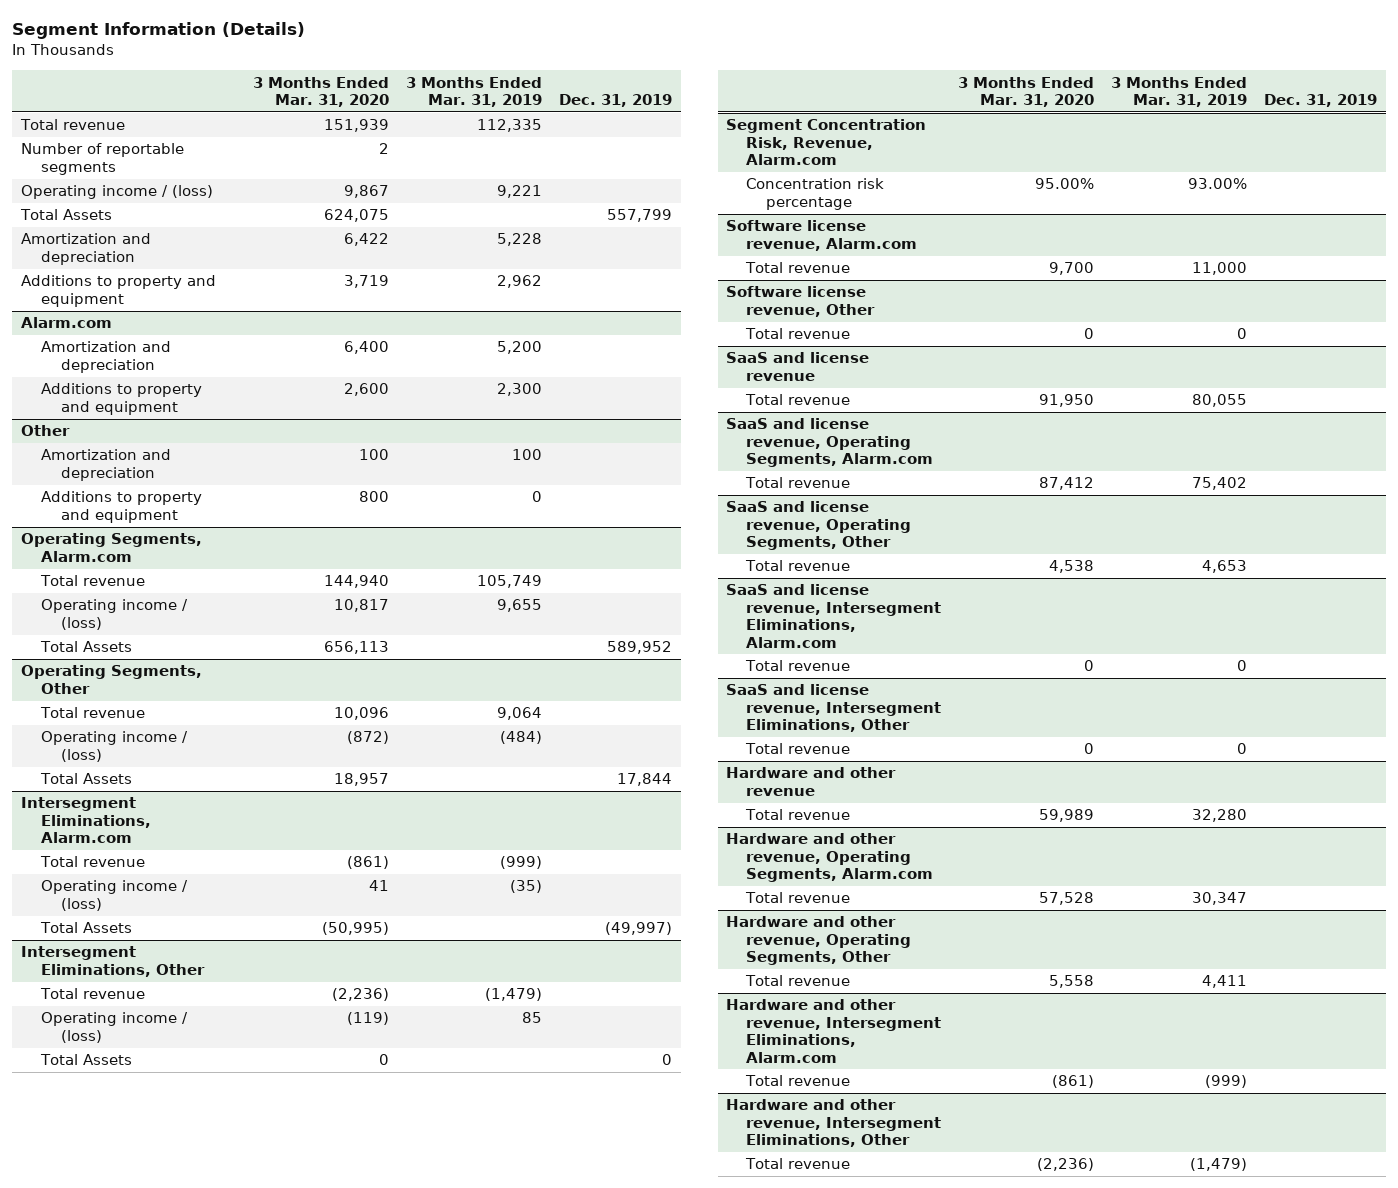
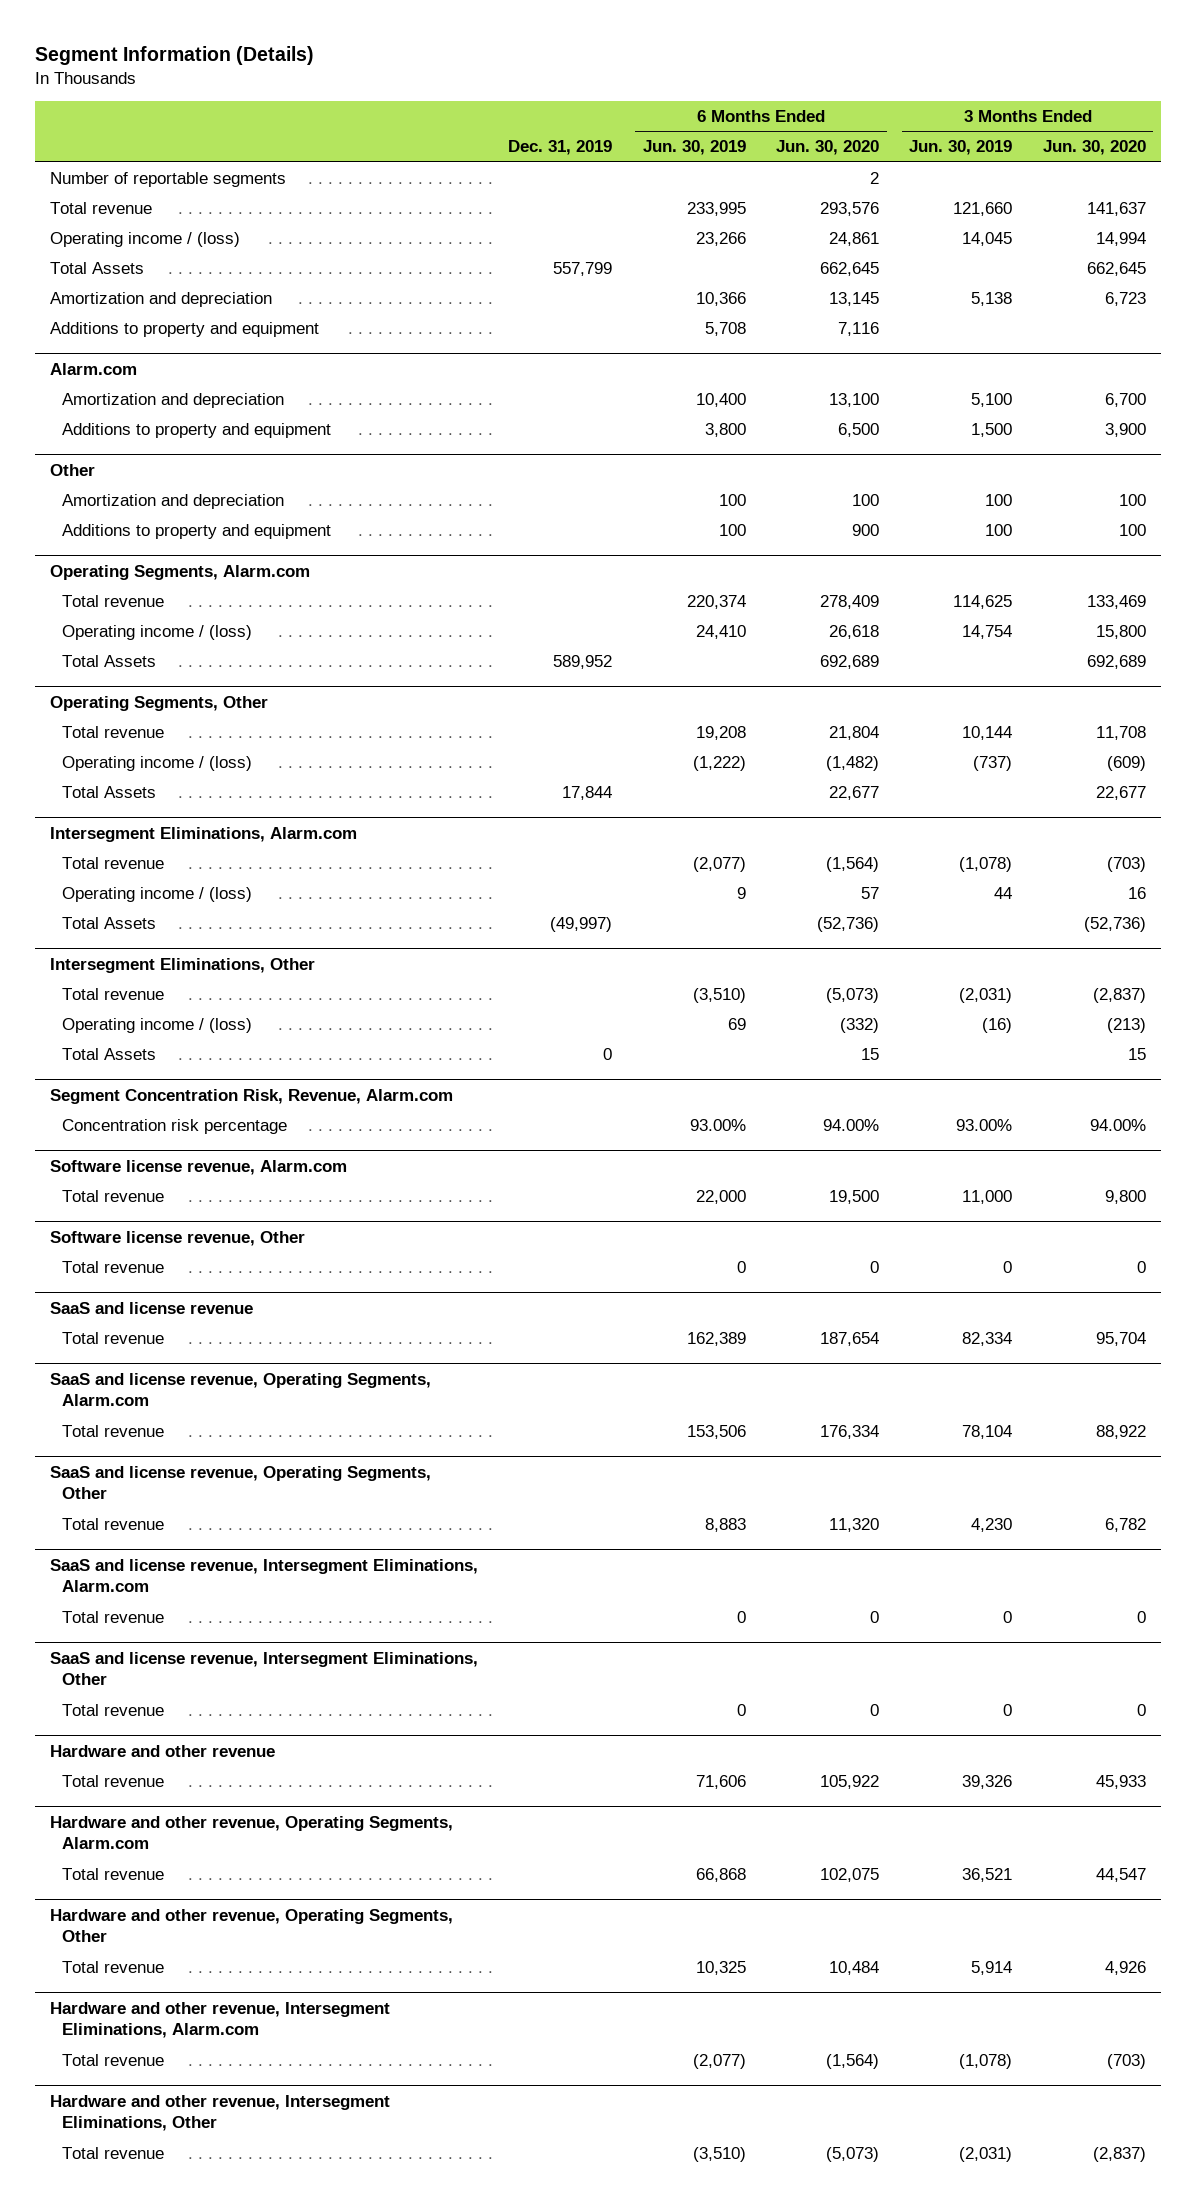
- | 3 Months Ended Mar. 31, 2020 | 3 Months Ended Mar. 31, 2019 | Dec. 31, 2019
+ | Dec. 31, 2019 | 6 Months Ended Jun. 30, 2019 | 6 Months Ended Jun. 30, 2020 | 3 Months Ended Jun. 30, 2019 | 3 Months Ended Jun. 30, 2020
moved down: Total revenue | | 233,995 | 293,576 | 121,660 | 141,637

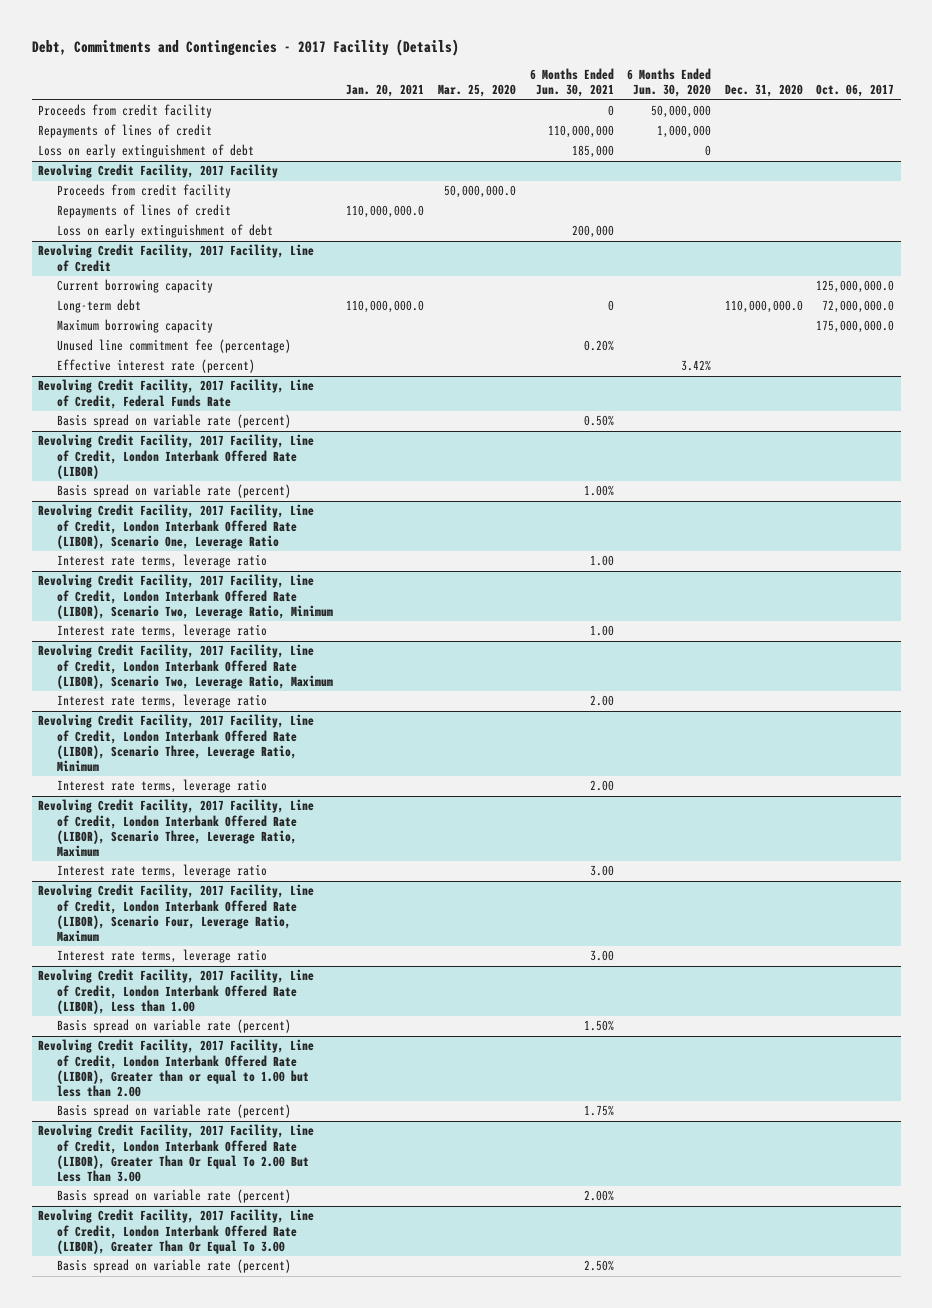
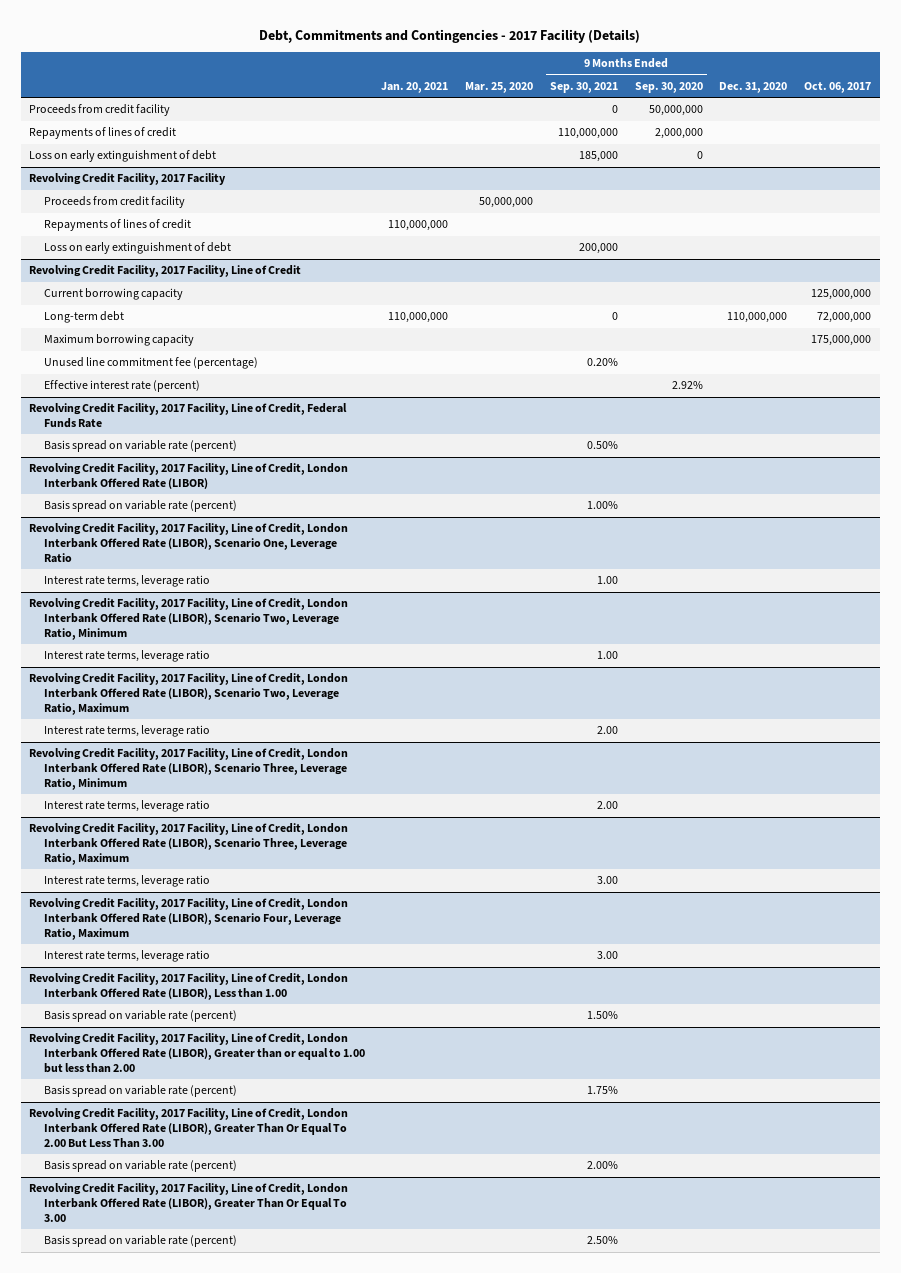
- | Jan. 20, 2021 | Mar. 25, 2020 | 6 Months Ended Jun. 30, 2021 | 6 Months Ended Jun. 30, 2020 | Dec. 31, 2020 | Oct. 06, 2017
+ | Jan. 20, 2021 | Mar. 25, 2020 | 9 Months Ended Sep. 30, 2021 | 9 Months Ended Sep. 30, 2020 | Dec. 31, 2020 | Oct. 06, 2017
@ Revolving Credit Facility, 2017 Facility
- Proceeds from credit facility | | 50,000,000.0 | | | |
- Repayments of lines of credit | 110,000,000.0 | | | | |
+ Proceeds from credit facility | | 50,000,000 | | | |
+ Repayments of lines of credit | 110,000,000 | | | | |
@ Revolving Credit Facility, 2017 Facility, Line of Credit
- Current borrowing capacity | | | | | | 125,000,000.0
- Long-term debt | 110,000,000.0 | | 0 | | 110,000,000.0 | 72,000,000.0
- Maximum borrowing capacity | | | | | | 175,000,000.0
+ Current borrowing capacity | | | | | | 125,000,000
+ Long-term debt | 110,000,000 | | 0 | | 110,000,000 | 72,000,000
+ Maximum borrowing capacity | | | | | | 175,000,000

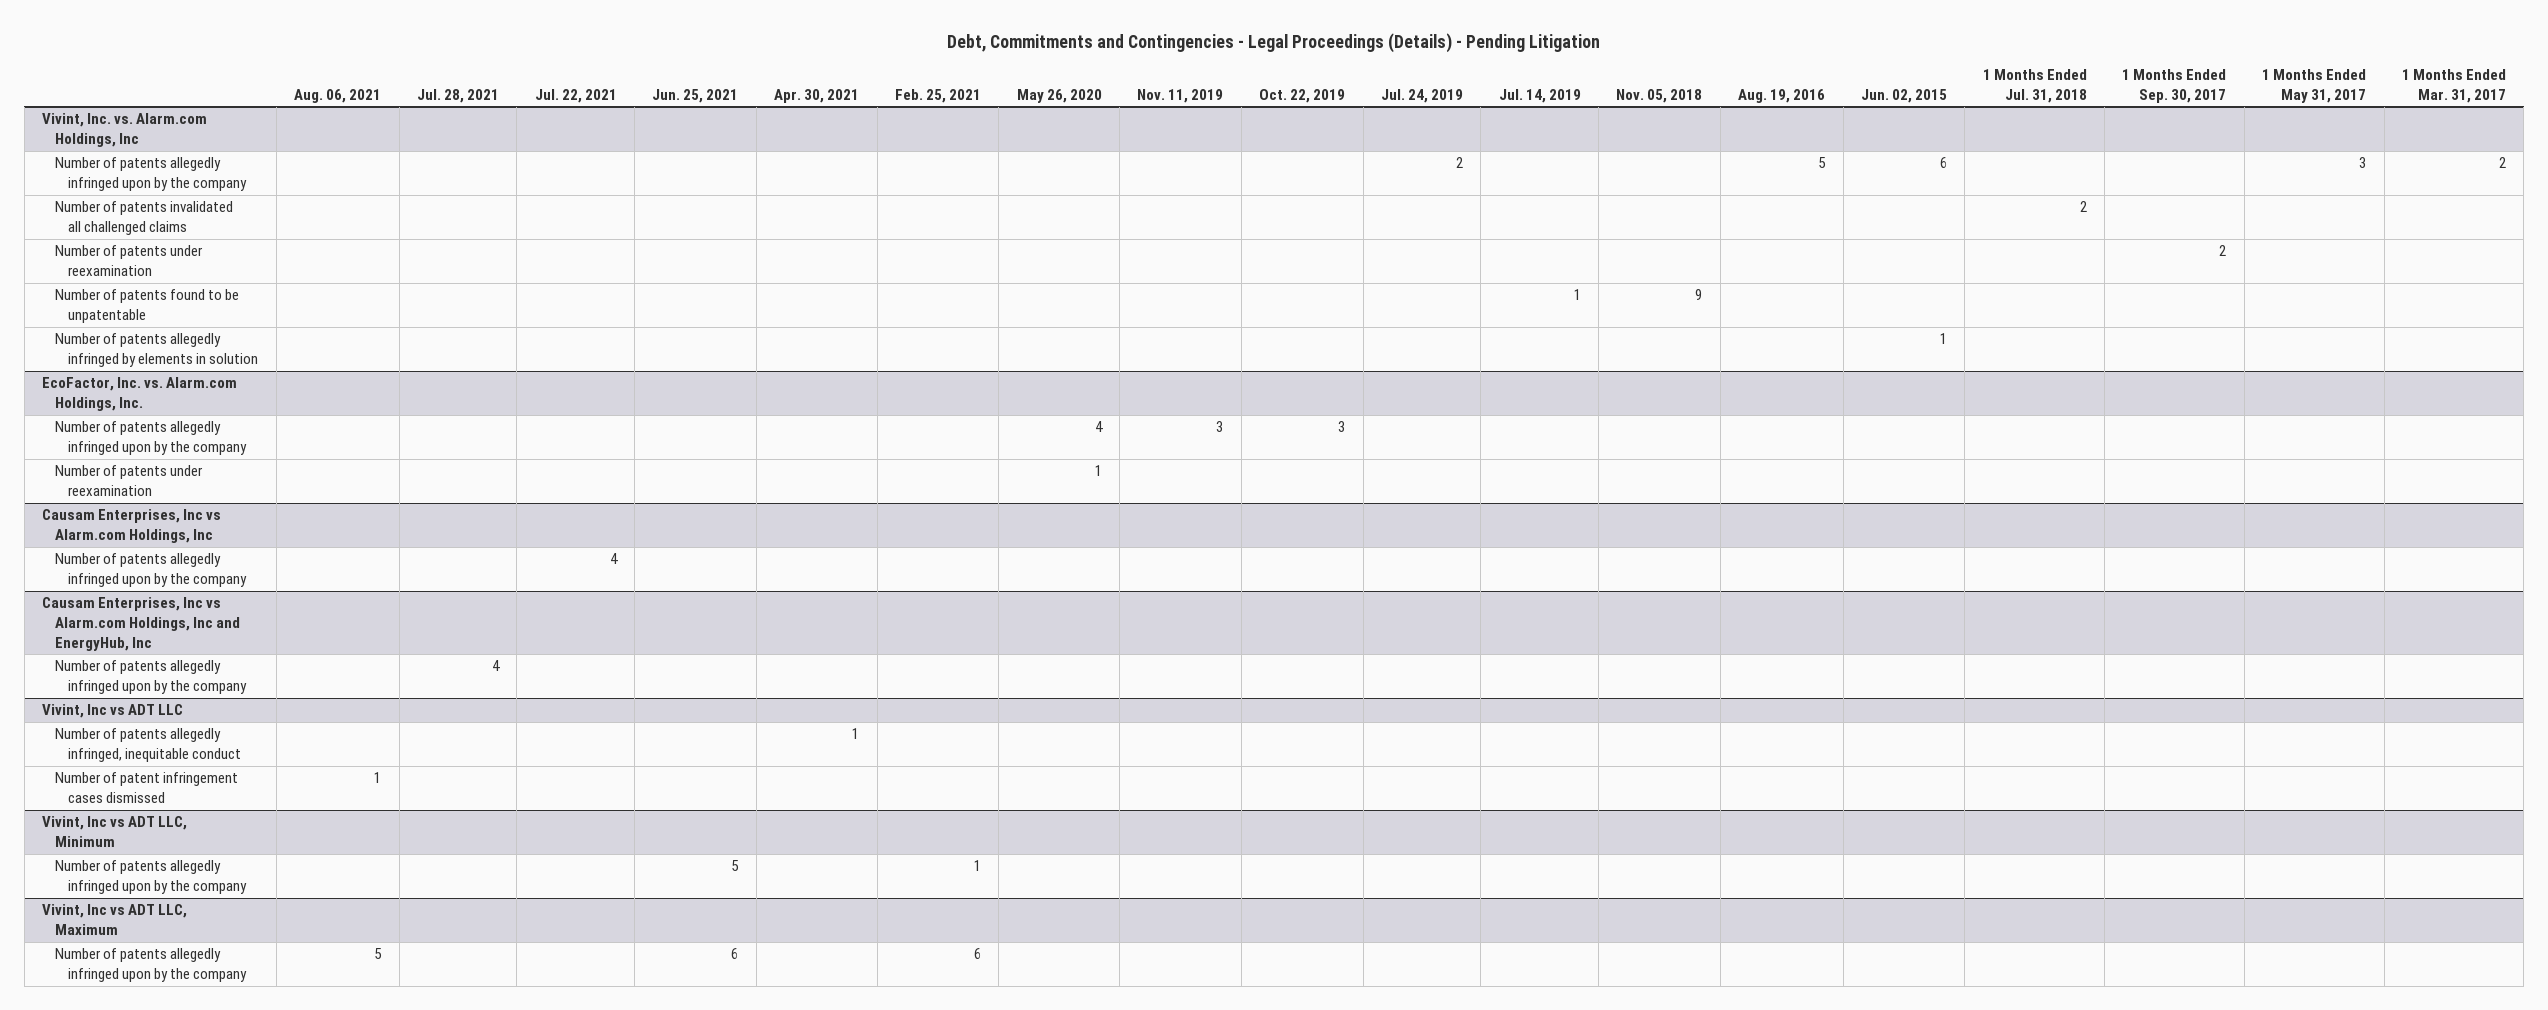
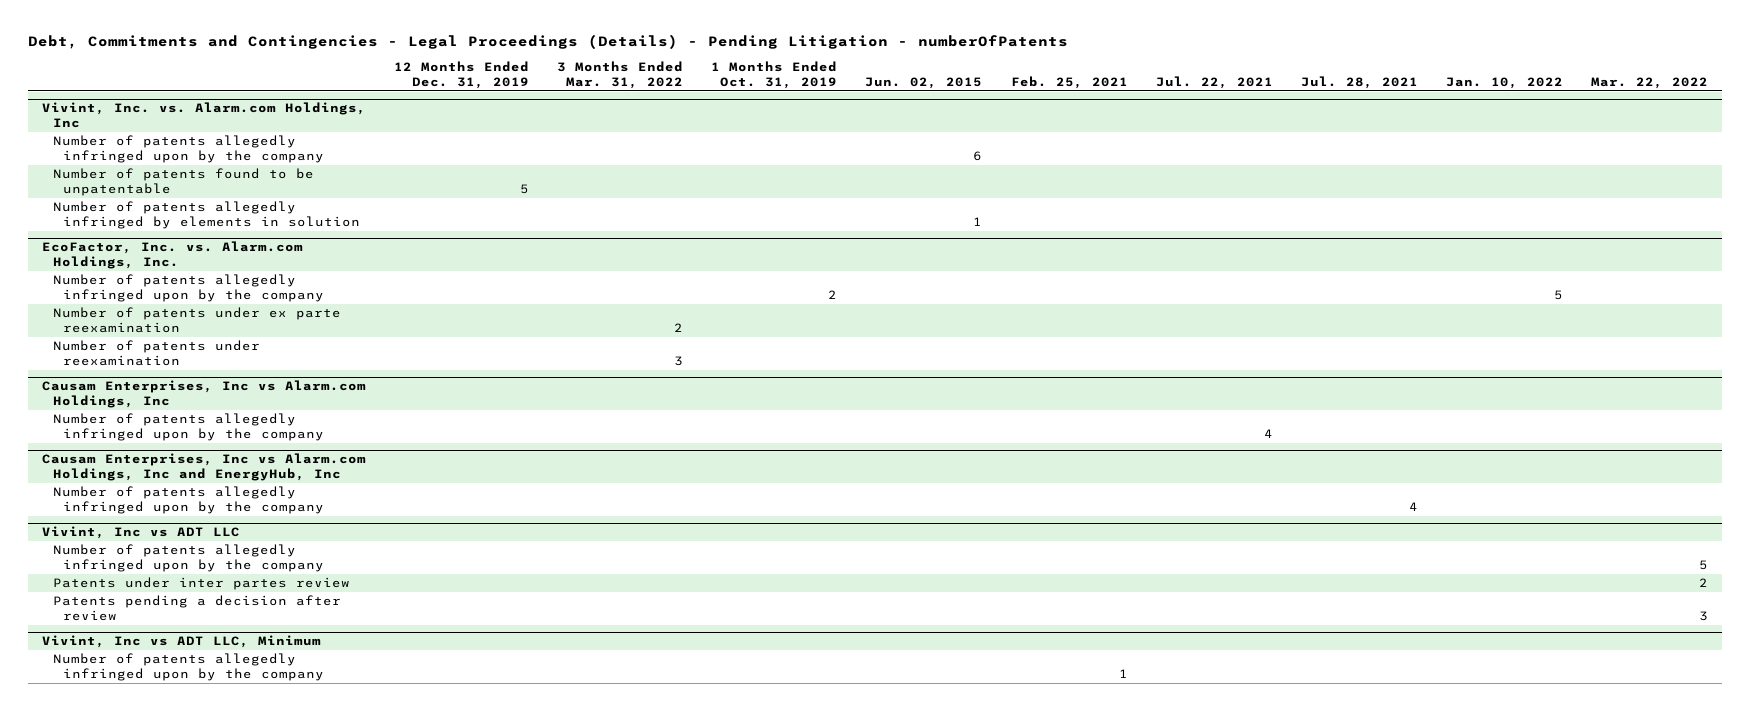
- Debt, Commitments and Contingencies - Legal Proceedings (Details) - Pending Litigation
+ Debt, Commitments and Contingencies - Legal Proceedings (Details) - Pending Litigation - numberOfPatents
- | Aug. 06, 2021 | Jul. 28, 2021 | Jul. 22, 2021 | Jun. 25, 2021 | Apr. 30, 2021 | Feb. 25, 2021 | May 26, 2020 | Nov. 11, 2019 | Oct. 22, 2019 | Jul. 24, 2019 | Jul. 14, 2019 | Nov. 05, 2018 | Aug. 19, 2016 | Jun. 02, 2015 | 1 Months Ended Jul. 31, 2018 | 1 Months Ended Sep. 30, 2017 | 1 Months Ended May 31, 2017 | 1 Months Ended Mar. 31, 2017
+ | 12 Months Ended Dec. 31, 2019 | 3 Months Ended Mar. 31, 2022 | 1 Months Ended Oct. 31, 2019 | Jun. 02, 2015 | Feb. 25, 2021 | Jul. 22, 2021 | Jul. 28, 2021 | Jan. 10, 2022 | Mar. 22, 2022
@ Vivint, Inc. vs. Alarm.com Holdings, Inc
- Number of patents invalidated all challenged claims | | | | | | | | | | | | | | | 2 | | |
- Number of patents under reexamination | | | | | | | | | | | | | | | | 2 | |
@ EcoFactor, Inc. vs. Alarm.com Holdings, Inc.
+ Number of patents under ex parte reexamination | | 2 | | | | | | |
@ Vivint, Inc vs ADT LLC
- Number of patents allegedly infringed, inequitable conduct | | | | | 1 | | | | | | | | | | | | |
- Number of patent infringement cases dismissed | 1 | | | | | | | | | | | | | | | | |
+ Number of patents allegedly infringed upon by the company | | | | | | | | | 5
+ Patents under inter partes review | | | | | | | | | 2
+ Patents pending a decision after review | | | | | | | | | 3
- Vivint, Inc vs ADT LLC, Maximum
- Number of patents allegedly infringed upon by the company | 5 | | | 6 | | 6 | | | | | | | | | | | |

